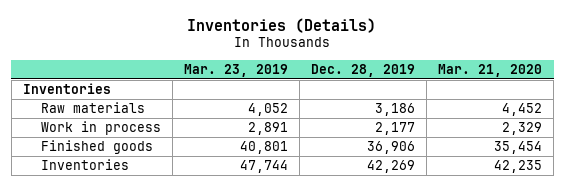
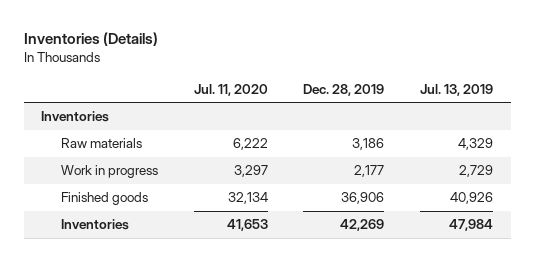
- | Mar. 23, 2019 | Dec. 28, 2019 | Mar. 21, 2020
+ | Jul. 11, 2020 | Dec. 28, 2019 | Jul. 13, 2019
- Work in process | 2,891 | 2,177 | 2,329
+ Work in progress | 3,297 | 2,177 | 2,729

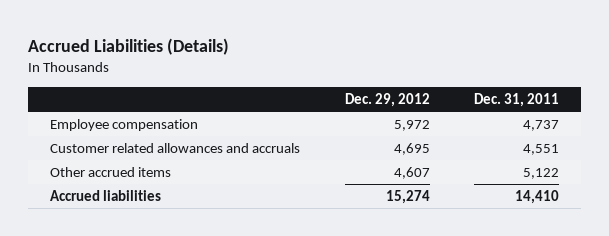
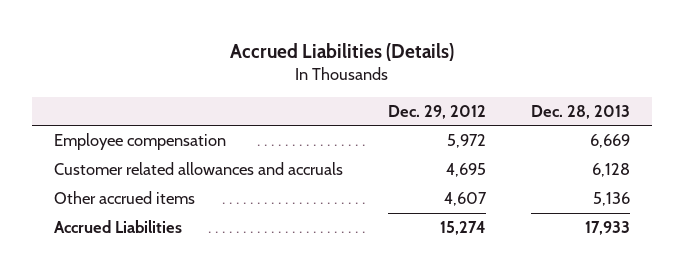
- | Dec. 29, 2012 | Dec. 31, 2011
+ | Dec. 29, 2012 | Dec. 28, 2013
- Accrued liabilities | 15,274 | 14,410
+ Accrued Liabilities | 15,274 | 17,933

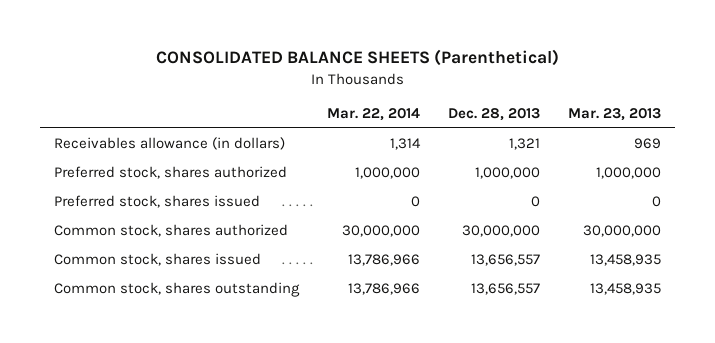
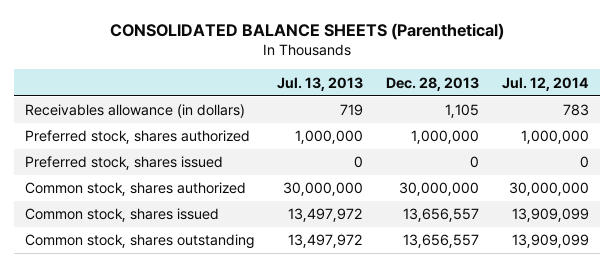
- | Mar. 22, 2014 | Dec. 28, 2013 | Mar. 23, 2013
+ | Jul. 13, 2013 | Dec. 28, 2013 | Jul. 12, 2014
- Receivables allowance (in dollars) | 1,314 | 1,321 | 969
+ Receivables allowance (in dollars) | 719 | 1,105 | 783

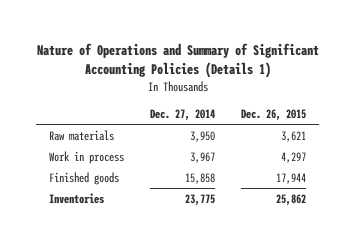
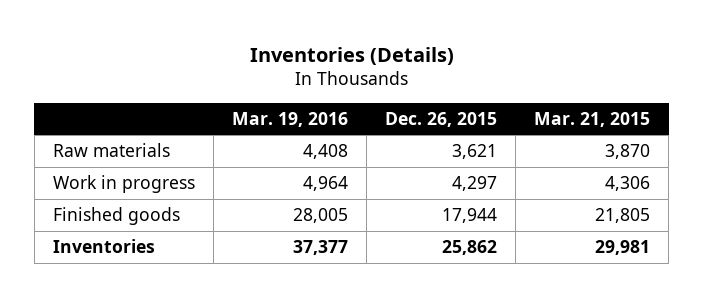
- Nature of Operations and Summary of Significant Accounting Policies (Details 1)
+ Inventories (Details)
- | Dec. 27, 2014 | Dec. 26, 2015
+ | Mar. 19, 2016 | Dec. 26, 2015 | Mar. 21, 2015
- Work in process | 3,967 | 4,297
+ Work in progress | 4,964 | 4,297 | 4,306

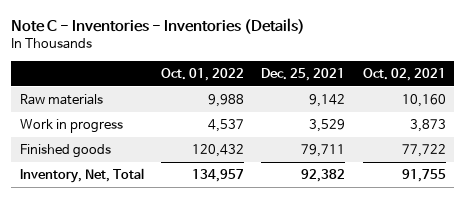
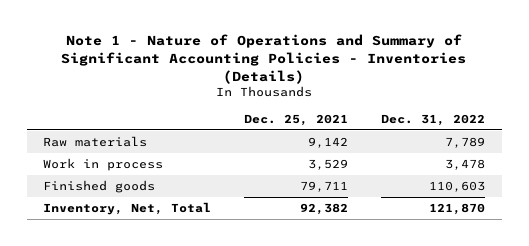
- Note C - Inventories - Inventories (Details)
+ Note 1 - Nature of Operations and Summary of Significant Accounting Policies - Inventories (Details)
- | Oct. 01, 2022 | Dec. 25, 2021 | Oct. 02, 2021
+ | Dec. 25, 2021 | Dec. 31, 2022
- Work in progress | 4,537 | 3,529 | 3,873
+ Work in process | 3,529 | 3,478

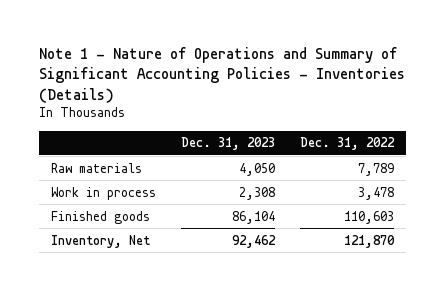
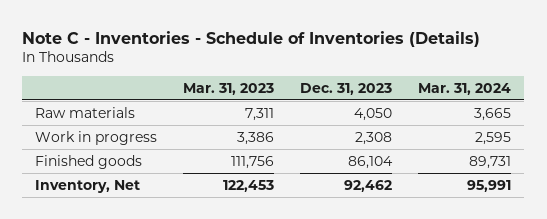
- Note 1 - Nature of Operations and Summary of Significant Accounting Policies - Inventories (Details)
+ Note C - Inventories - Schedule of Inventories (Details)
- | Dec. 31, 2023 | Dec. 31, 2022
+ | Mar. 31, 2023 | Dec. 31, 2023 | Mar. 31, 2024
- Work in process | 2,308 | 3,478
+ Work in progress | 3,386 | 2,308 | 2,595

